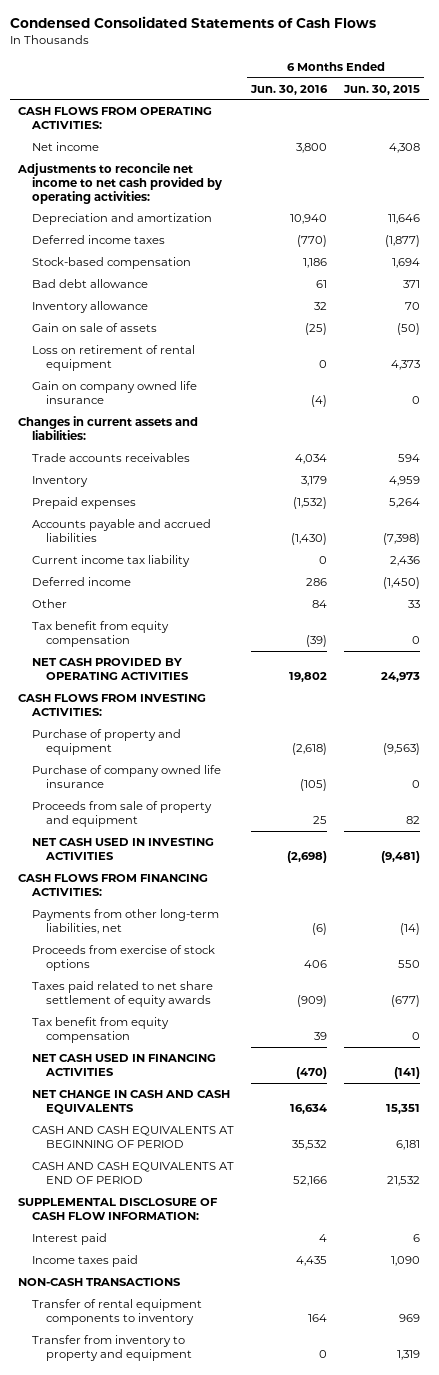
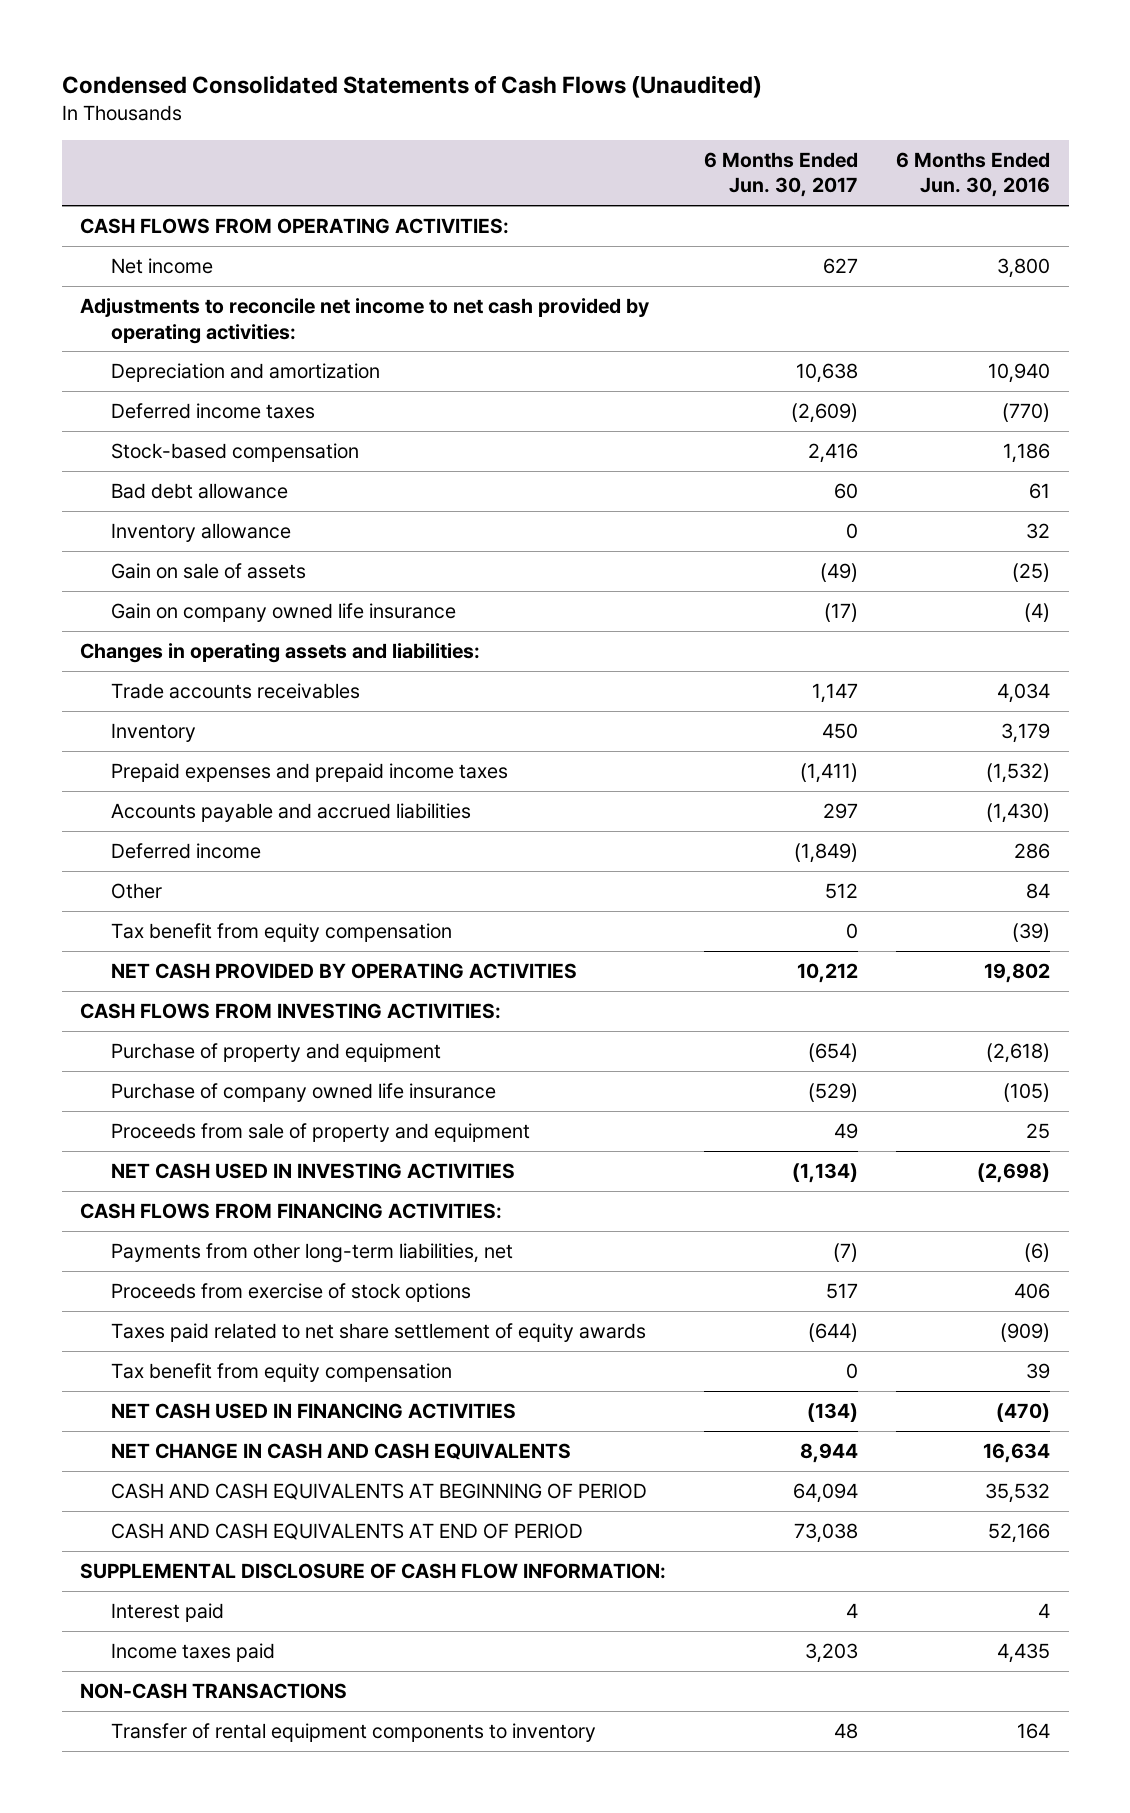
- Condensed Consolidated Statements of Cash Flows
+ Condensed Consolidated Statements of Cash Flows (Unaudited)
- | 6 Months Ended Jun. 30, 2016 | 6 Months Ended Jun. 30, 2015
+ | 6 Months Ended Jun. 30, 2017 | 6 Months Ended Jun. 30, 2016
- Loss on retirement of rental equipment | 0 | 4,373
- Changes in current assets and liabilities:
+ Changes in operating assets and liabilities:
- Prepaid expenses | (1,532) | 5,264
+ Prepaid expenses and prepaid income taxes | (1,411) | (1,532)
- Current income tax liability | 0 | 2,436
- Transfer from inventory to property and equipment | 0 | 1,319

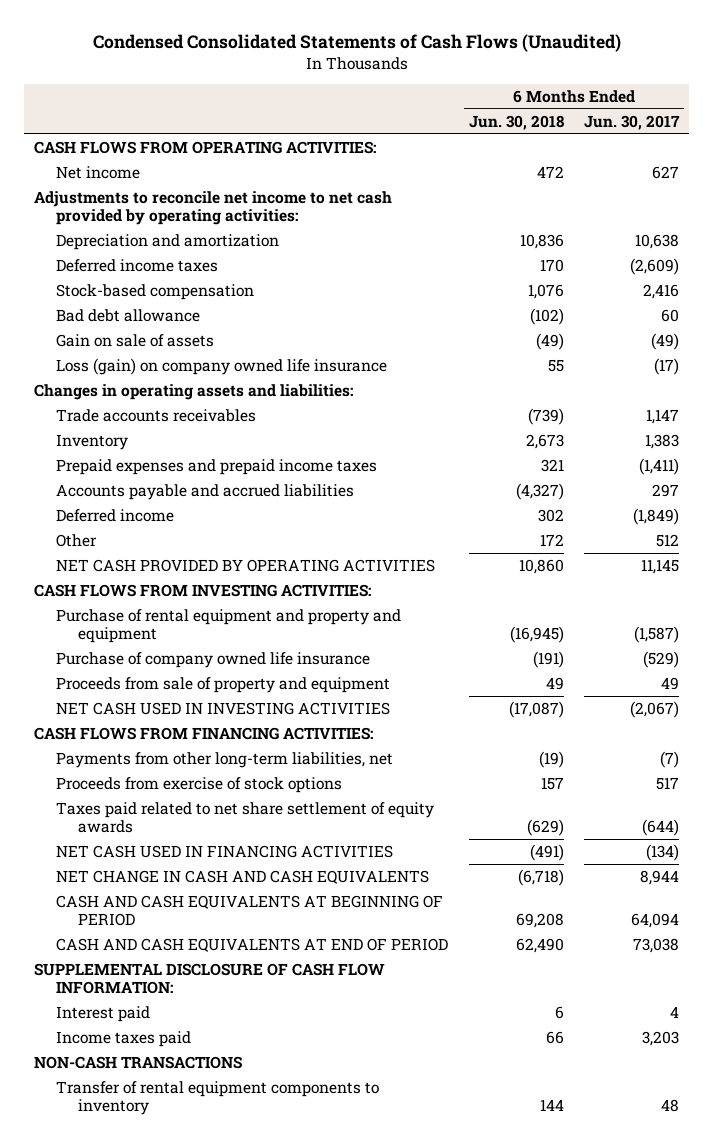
- | 6 Months Ended Jun. 30, 2017 | 6 Months Ended Jun. 30, 2016
+ | 6 Months Ended Jun. 30, 2018 | 6 Months Ended Jun. 30, 2017
- Inventory allowance | 0 | 32
- Gain on company owned life insurance | (17) | (4)
+ Loss (gain) on company owned life insurance | 55 | (17)
- Inventory | 450 | 3,179
+ Inventory | 2,673 | 1,383
- Tax benefit from equity compensation | 0 | (39)
- NET CASH PROVIDED BY OPERATING ACTIVITIES | 10,212 | 19,802
+ NET CASH PROVIDED BY OPERATING ACTIVITIES | 10,860 | 11,145
- Purchase of property and equipment | (654) | (2,618)
+ Purchase of rental equipment and property and equipment | (16,945) | (1,587)
- NET CASH USED IN INVESTING ACTIVITIES | (1,134) | (2,698)
+ NET CASH USED IN INVESTING ACTIVITIES | (17,087) | (2,067)
- Tax benefit from equity compensation | 0 | 39

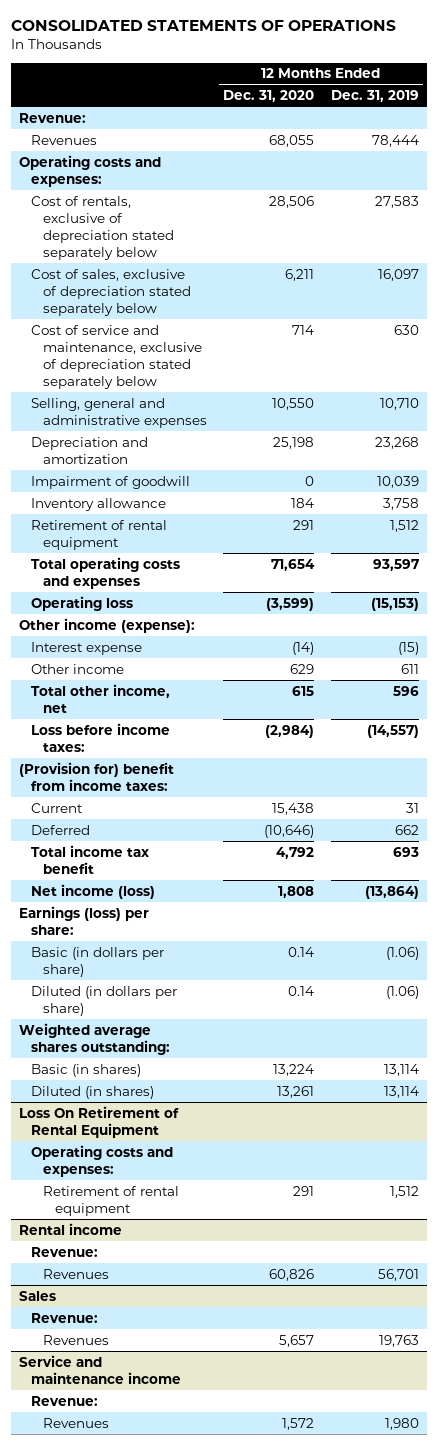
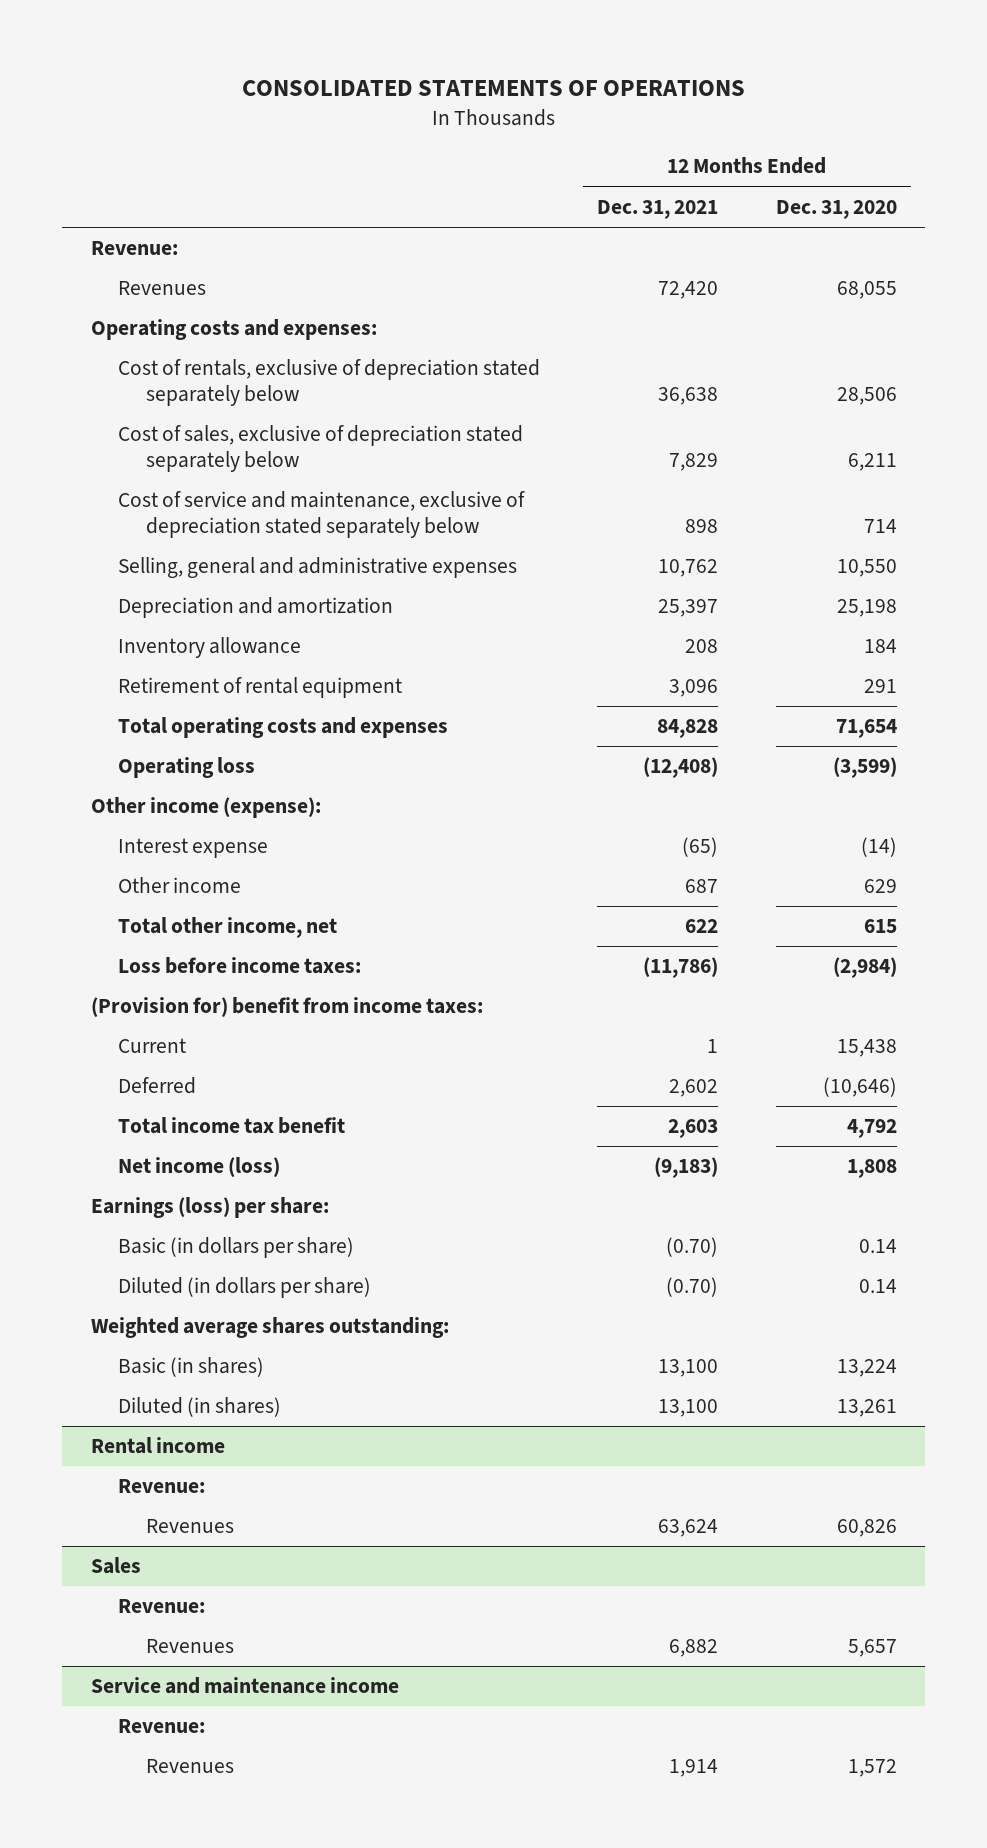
- | 12 Months Ended Dec. 31, 2020 | 12 Months Ended Dec. 31, 2019
+ | 12 Months Ended Dec. 31, 2021 | 12 Months Ended Dec. 31, 2020
- Impairment of goodwill | 0 | 10,039
- Loss On Retirement of Rental Equipment
- Operating costs and expenses:
- Retirement of rental equipment | 291 | 1,512

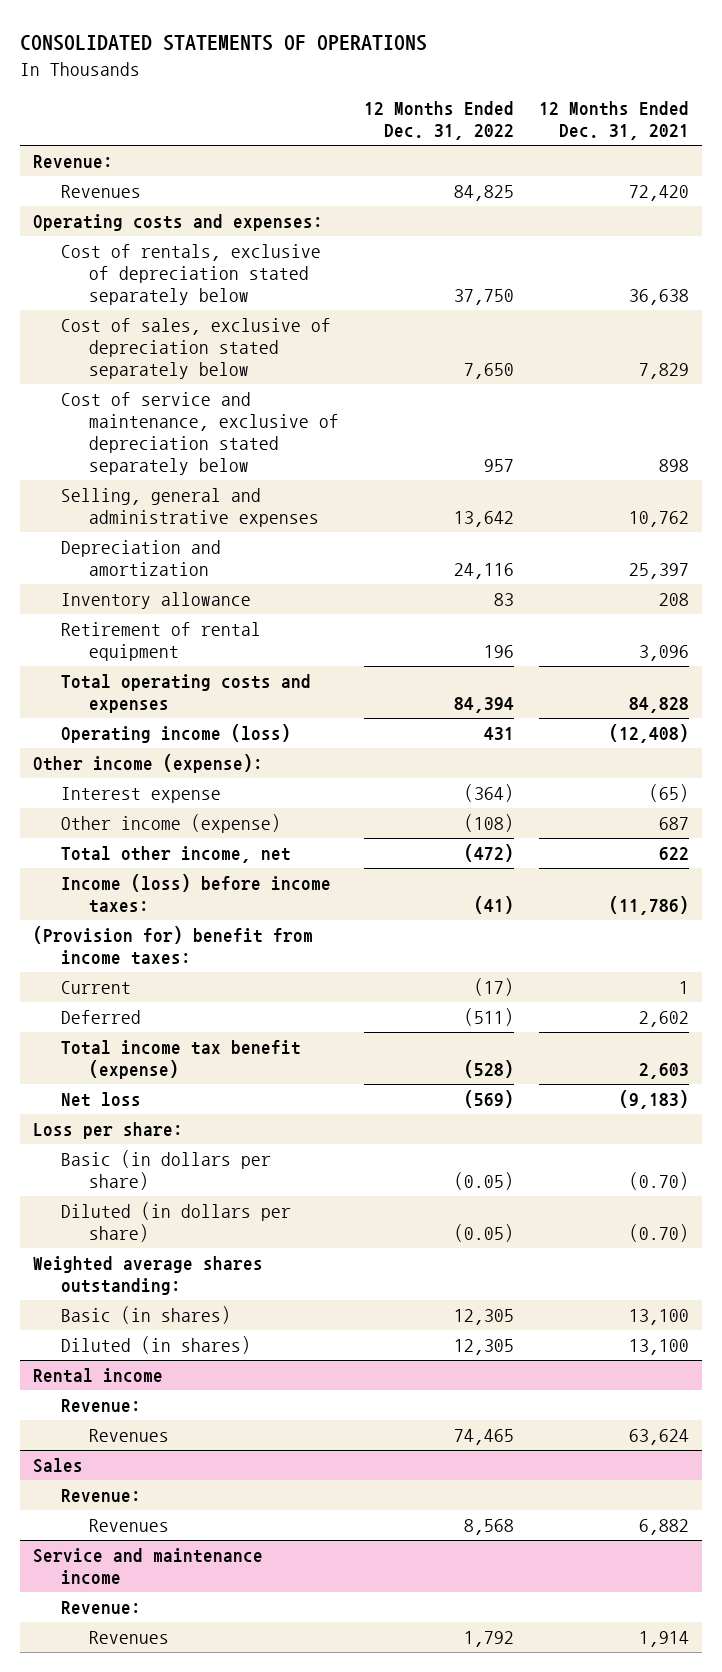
- | 12 Months Ended Dec. 31, 2021 | 12 Months Ended Dec. 31, 2020
+ | 12 Months Ended Dec. 31, 2022 | 12 Months Ended Dec. 31, 2021
- Operating loss | (12,408) | (3,599)
+ Operating income (loss) | 431 | (12,408)
- Other income | 687 | 629
+ Other income (expense) | (108) | 687
- Loss before income taxes: | (11,786) | (2,984)
+ Income (loss) before income taxes: | (41) | (11,786)
- Total income tax benefit | 2,603 | 4,792
- Net income (loss) | (9,183) | 1,808
- Earnings (loss) per share:
+ Total income tax benefit (expense) | (528) | 2,603
+ Net loss | (569) | (9,183)
+ Loss per share:

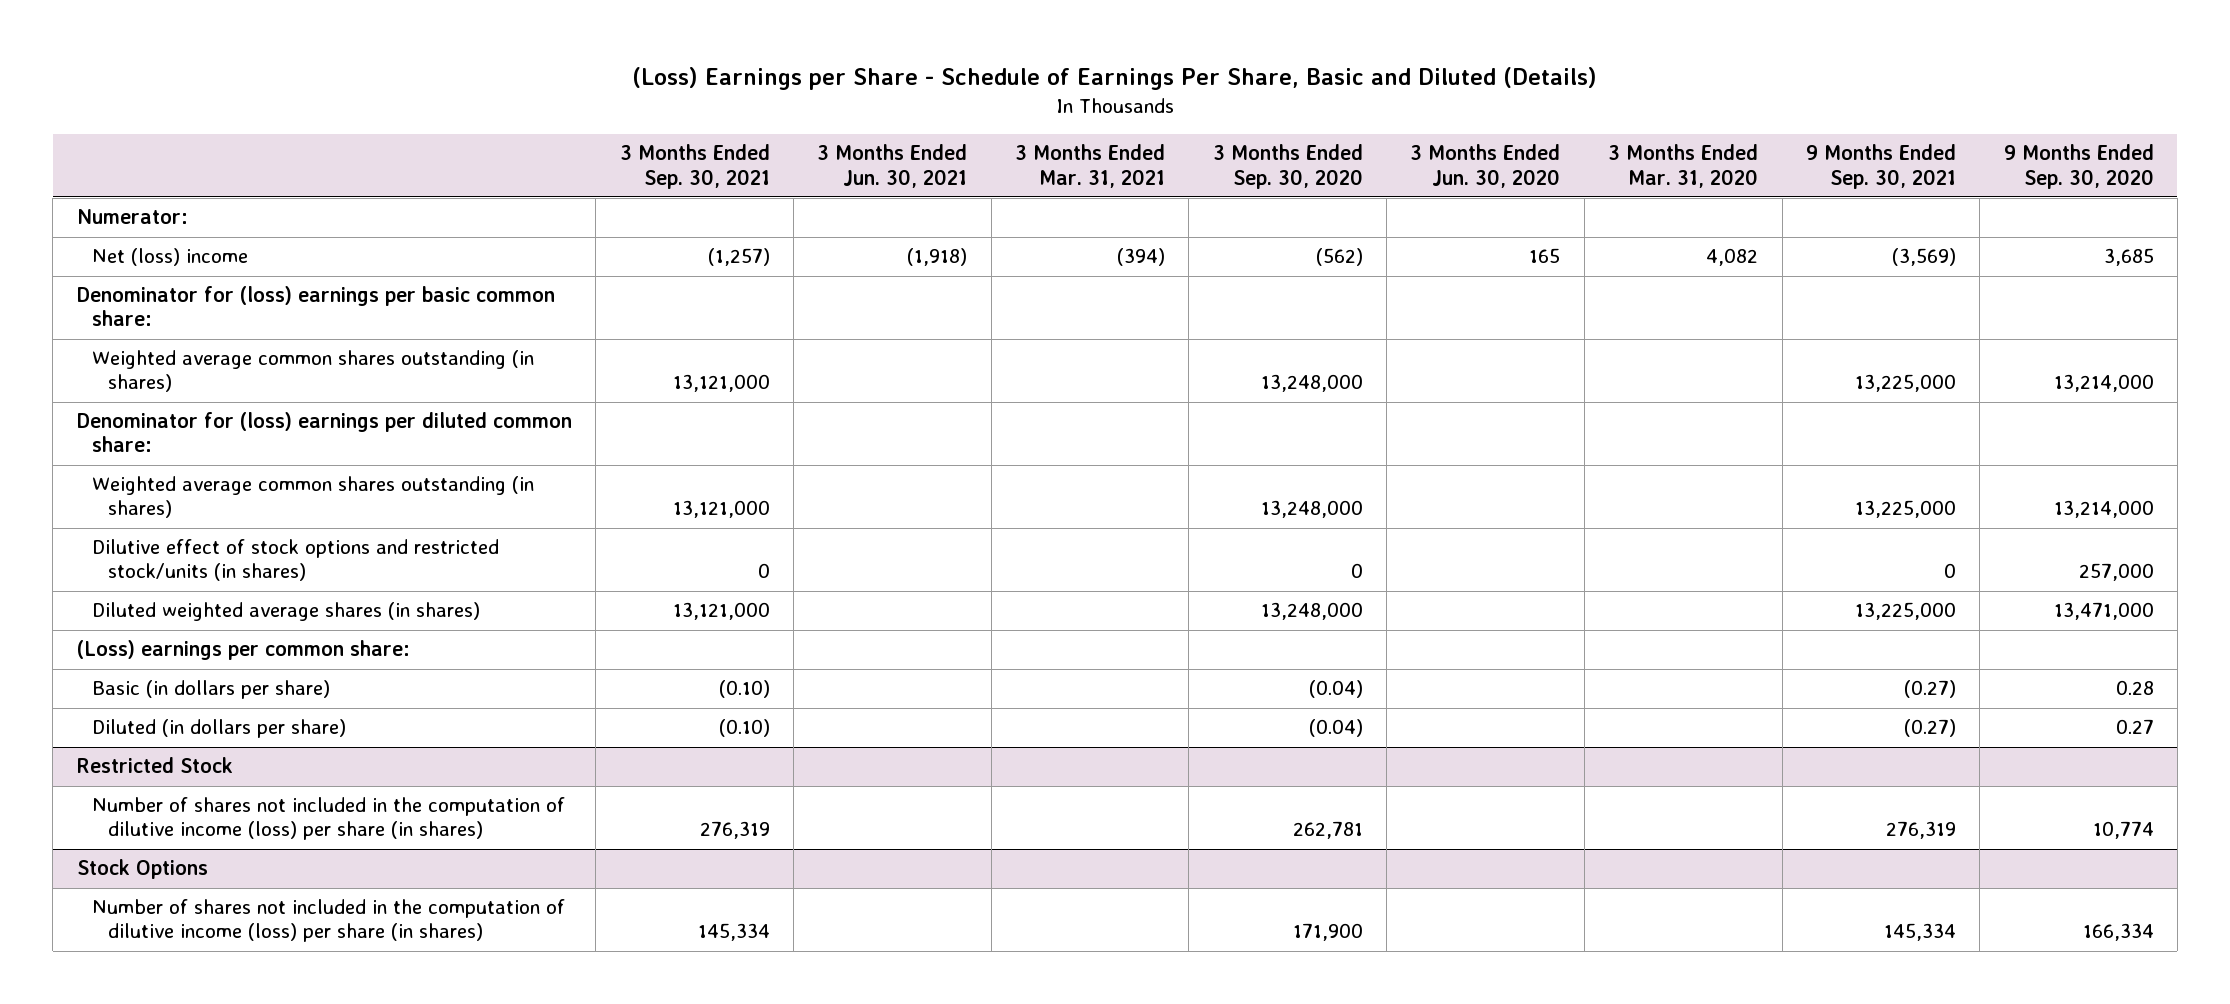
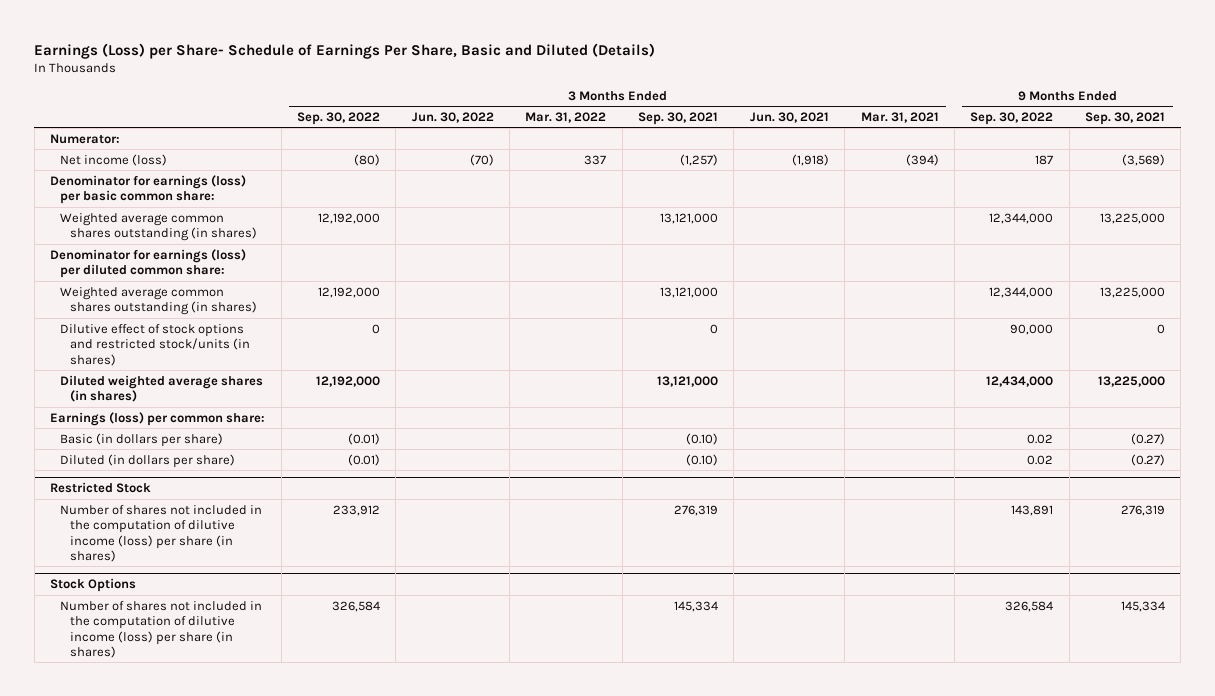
- (Loss) Earnings per Share - Schedule of Earnings Per Share, Basic and Diluted (Details)
+ Earnings (Loss) per Share- Schedule of Earnings Per Share, Basic and Diluted (Details)
- | 3 Months Ended Sep. 30, 2021 | 3 Months Ended Jun. 30, 2021 | 3 Months Ended Mar. 31, 2021 | 3 Months Ended Sep. 30, 2020 | 3 Months Ended Jun. 30, 2020 | 3 Months Ended Mar. 31, 2020 | 9 Months Ended Sep. 30, 2021 | 9 Months Ended Sep. 30, 2020
+ | 3 Months Ended Sep. 30, 2022 | 3 Months Ended Jun. 30, 2022 | 3 Months Ended Mar. 31, 2022 | 3 Months Ended Sep. 30, 2021 | 3 Months Ended Jun. 30, 2021 | 3 Months Ended Mar. 31, 2021 | 9 Months Ended Sep. 30, 2022 | 9 Months Ended Sep. 30, 2021
- Net (loss) income | (1,257) | (1,918) | (394) | (562) | 165 | 4,082 | (3,569) | 3,685
- Denominator for (loss) earnings per basic common share:
+ Net income (loss) | (80) | (70) | 337 | (1,257) | (1,918) | (394) | 187 | (3,569)
+ Denominator for earnings (loss) per basic common share:
- Denominator for (loss) earnings per diluted common share:
+ Denominator for earnings (loss) per diluted common share:
- (Loss) earnings per common share:
+ Earnings (loss) per common share:

